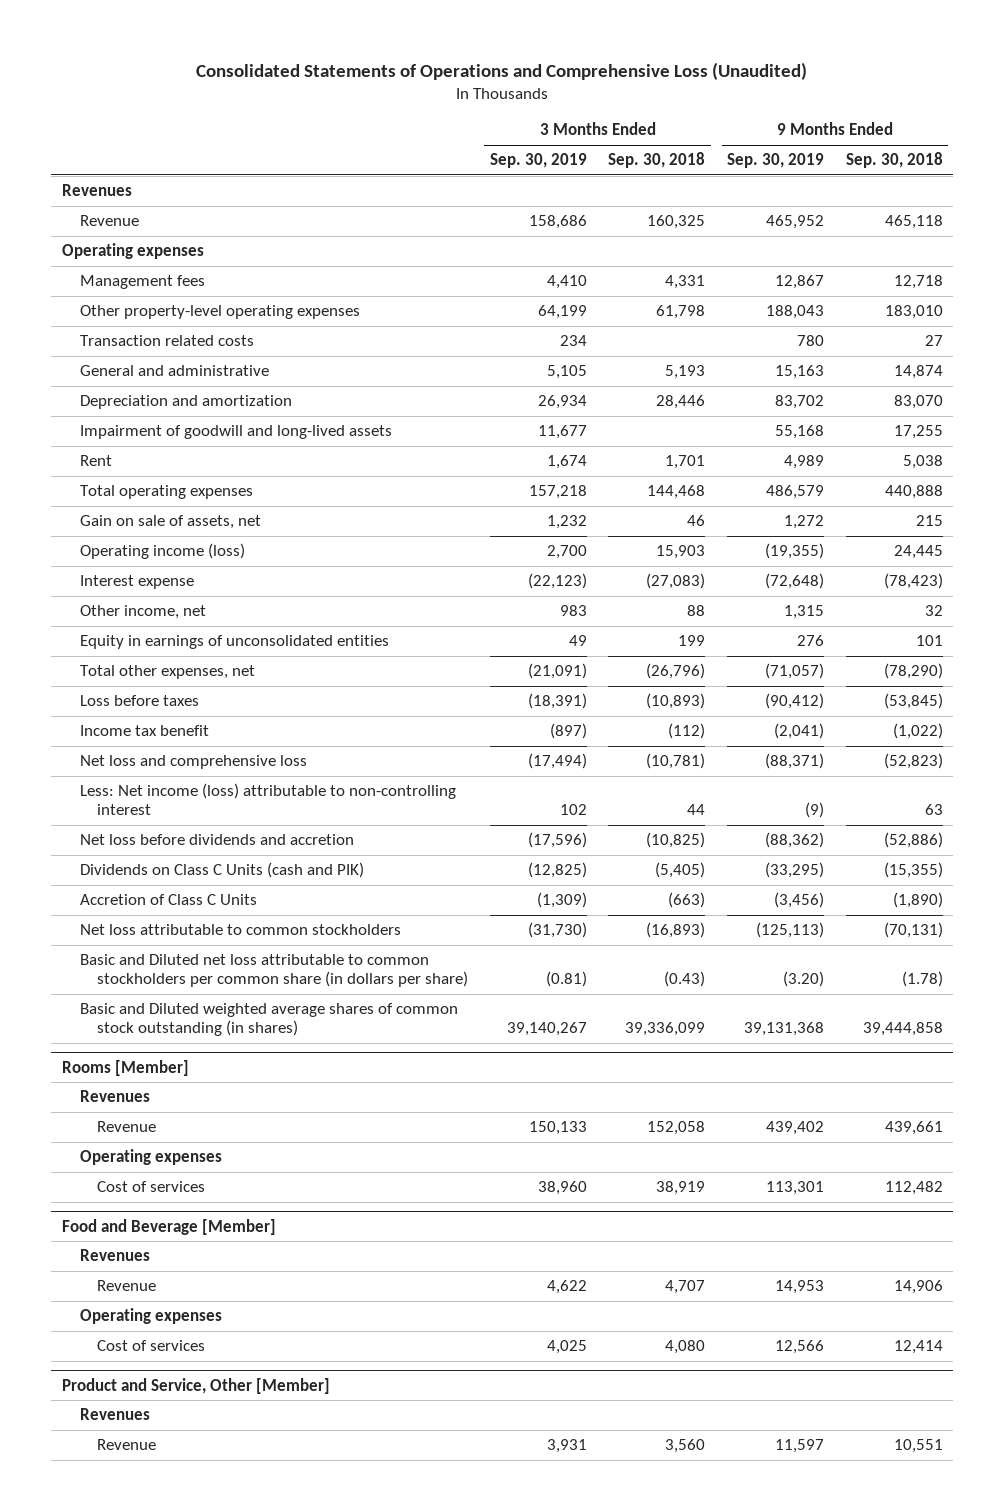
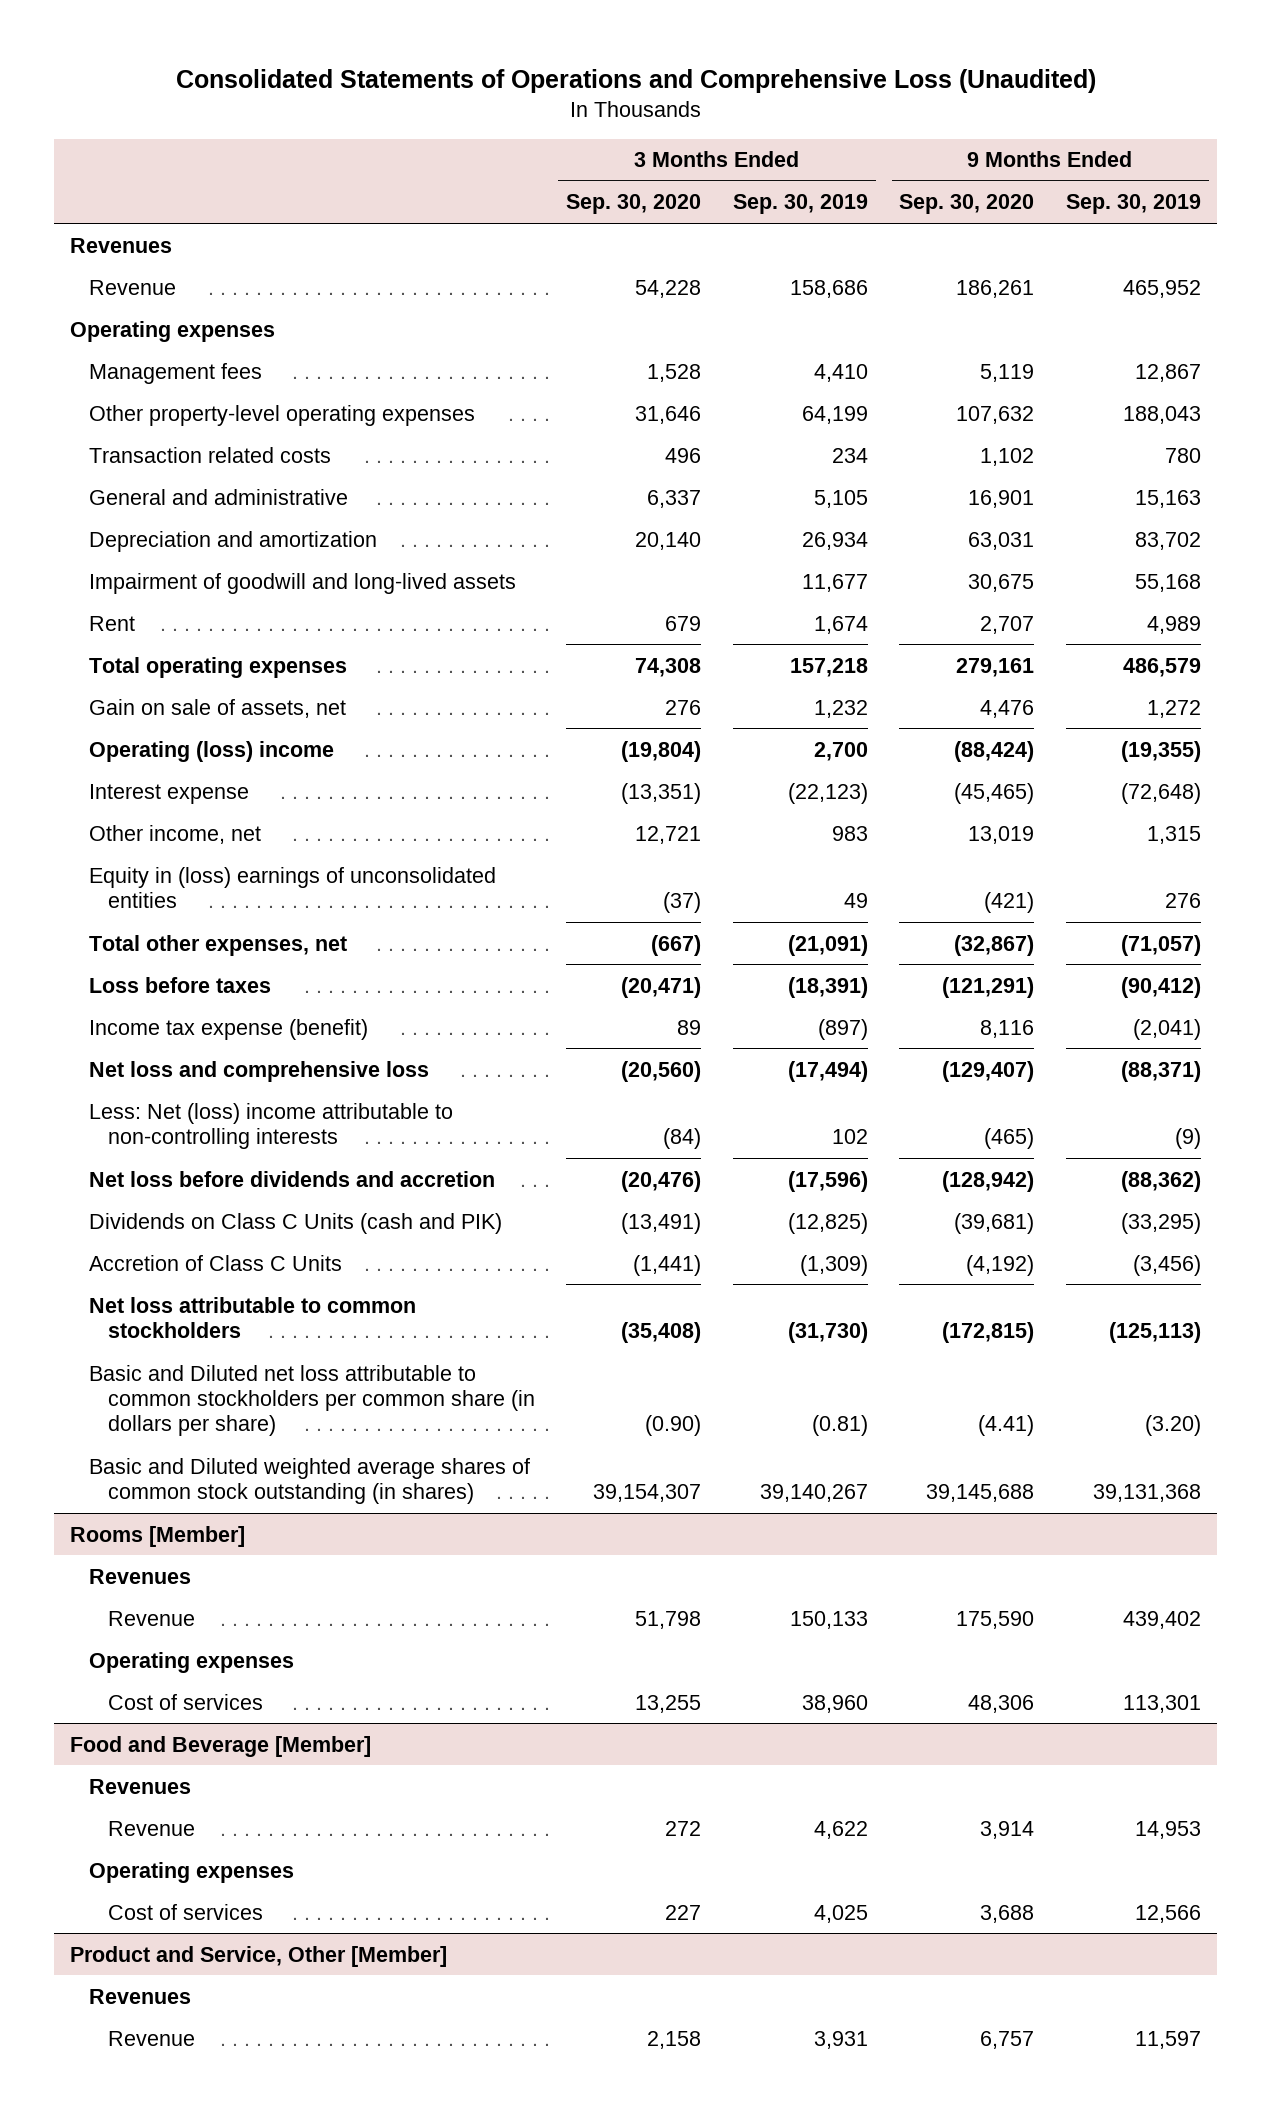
- | 3 Months Ended Sep. 30, 2019 | 3 Months Ended Sep. 30, 2018 | 9 Months Ended Sep. 30, 2019 | 9 Months Ended Sep. 30, 2018
+ | 3 Months Ended Sep. 30, 2020 | 3 Months Ended Sep. 30, 2019 | 9 Months Ended Sep. 30, 2020 | 9 Months Ended Sep. 30, 2019
- Operating income (loss) | 2,700 | 15,903 | (19,355) | 24,445
+ Operating (loss) income | (19,804) | 2,700 | (88,424) | (19,355)
- Equity in earnings of unconsolidated entities | 49 | 199 | 276 | 101
+ Equity in (loss) earnings of unconsolidated entities | (37) | 49 | (421) | 276
- Income tax benefit | (897) | (112) | (2,041) | (1,022)
+ Income tax expense (benefit) | 89 | (897) | 8,116 | (2,041)
- Less: Net income (loss) attributable to non-controlling interest | 102 | 44 | (9) | 63
+ Less: Net (loss) income attributable to non-controlling interests | (84) | 102 | (465) | (9)

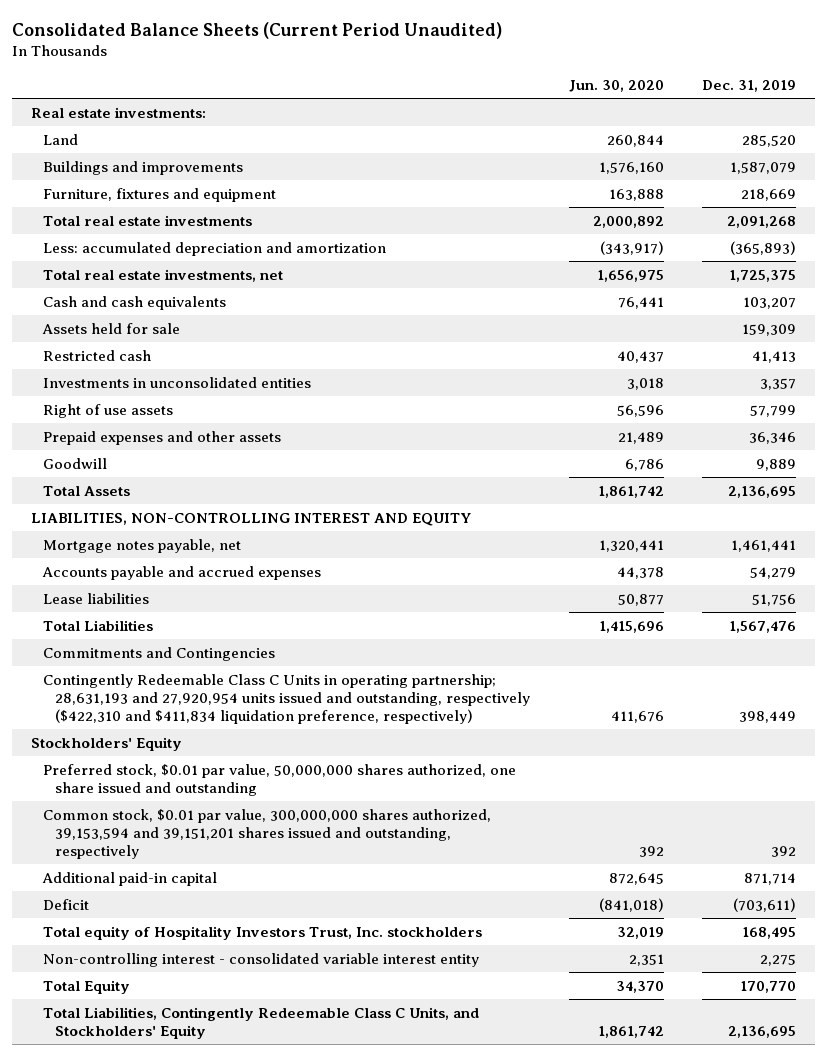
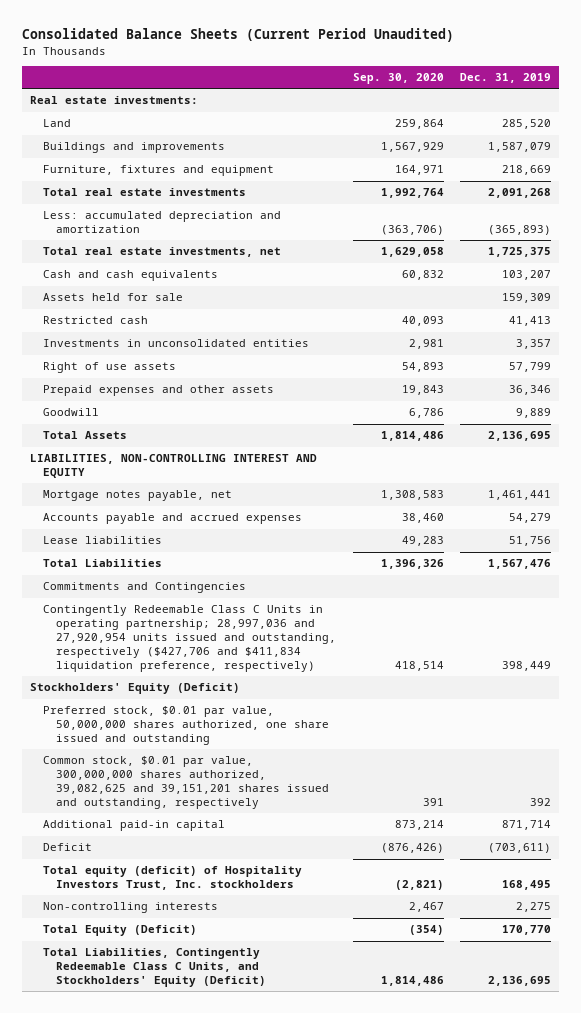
- | Jun. 30, 2020 | Dec. 31, 2019
+ | Sep. 30, 2020 | Dec. 31, 2019
- Contingently Redeemable Class C Units in operating partnership; 28,631,193 and 27,920,954 units issued and outstanding, respectively ($422,310 and $411,834 liquidation preference, respectively) | 411,676 | 398,449
- Stockholders' Equity
+ Contingently Redeemable Class C Units in operating partnership; 28,997,036 and 27,920,954 units issued and outstanding, respectively ($427,706 and $411,834 liquidation preference, respectively) | 418,514 | 398,449
+ Stockholders' Equity (Deficit)
- Common stock, $0.01 par value, 300,000,000 shares authorized, 39,153,594 and 39,151,201 shares issued and outstanding, respectively | 392 | 392
+ Common stock, $0.01 par value, 300,000,000 shares authorized, 39,082,625 and 39,151,201 shares issued and outstanding, respectively | 391 | 392
- Total equity of Hospitality Investors Trust, Inc. stockholders | 32,019 | 168,495
- Non-controlling interest - consolidated variable interest entity | 2,351 | 2,275
- Total Equity | 34,370 | 170,770
- Total Liabilities, Contingently Redeemable Class C Units, and Stockholders' Equity | 1,861,742 | 2,136,695
+ Total equity (deficit) of Hospitality Investors Trust, Inc. stockholders | (2,821) | 168,495
+ Non-controlling interests | 2,467 | 2,275
+ Total Equity (Deficit) | (354) | 170,770
+ Total Liabilities, Contingently Redeemable Class C Units, and Stockholders' Equity (Deficit) | 1,814,486 | 2,136,695

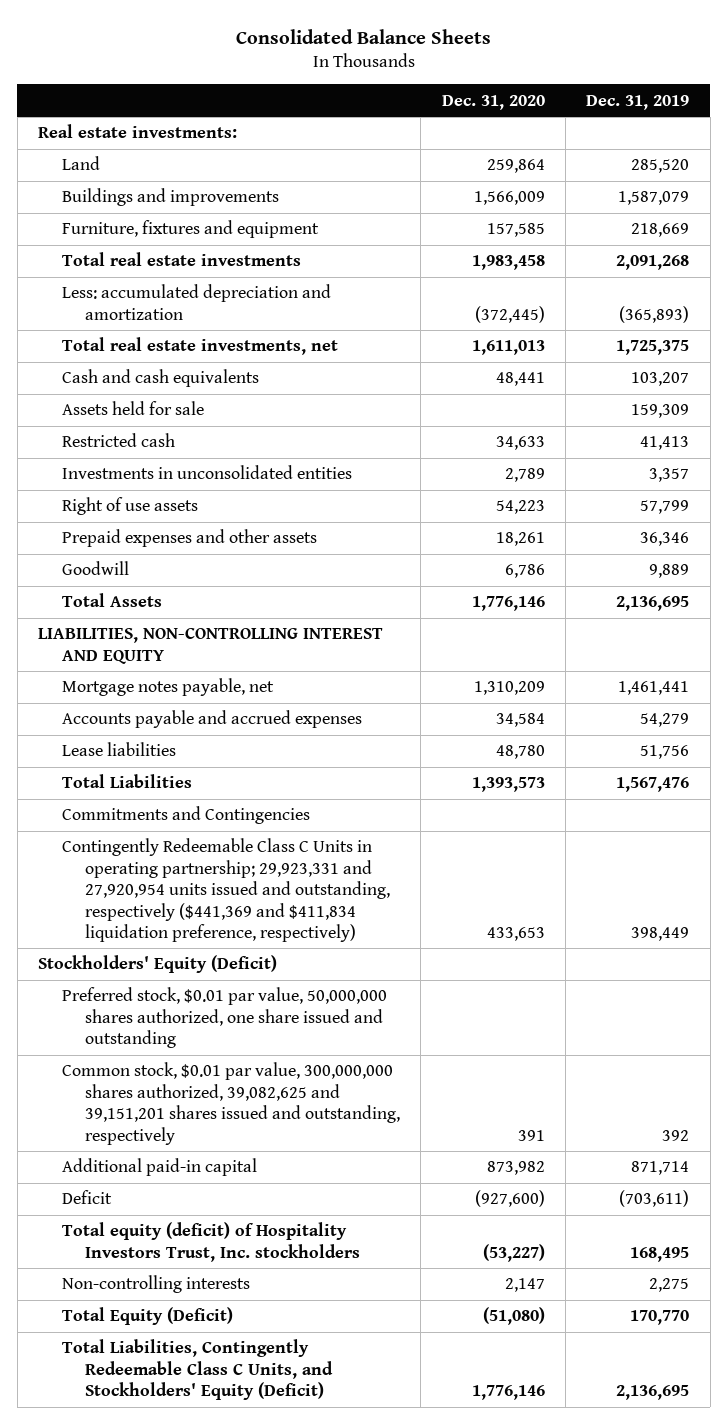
- Consolidated Balance Sheets (Current Period Unaudited)
+ Consolidated Balance Sheets
- | Sep. 30, 2020 | Dec. 31, 2019
+ | Dec. 31, 2020 | Dec. 31, 2019
- Contingently Redeemable Class C Units in operating partnership; 28,997,036 and 27,920,954 units issued and outstanding, respectively ($427,706 and $411,834 liquidation preference, respectively) | 418,514 | 398,449
+ Contingently Redeemable Class C Units in operating partnership; 29,923,331 and 27,920,954 units issued and outstanding, respectively ($441,369 and $411,834 liquidation preference, respectively) | 433,653 | 398,449

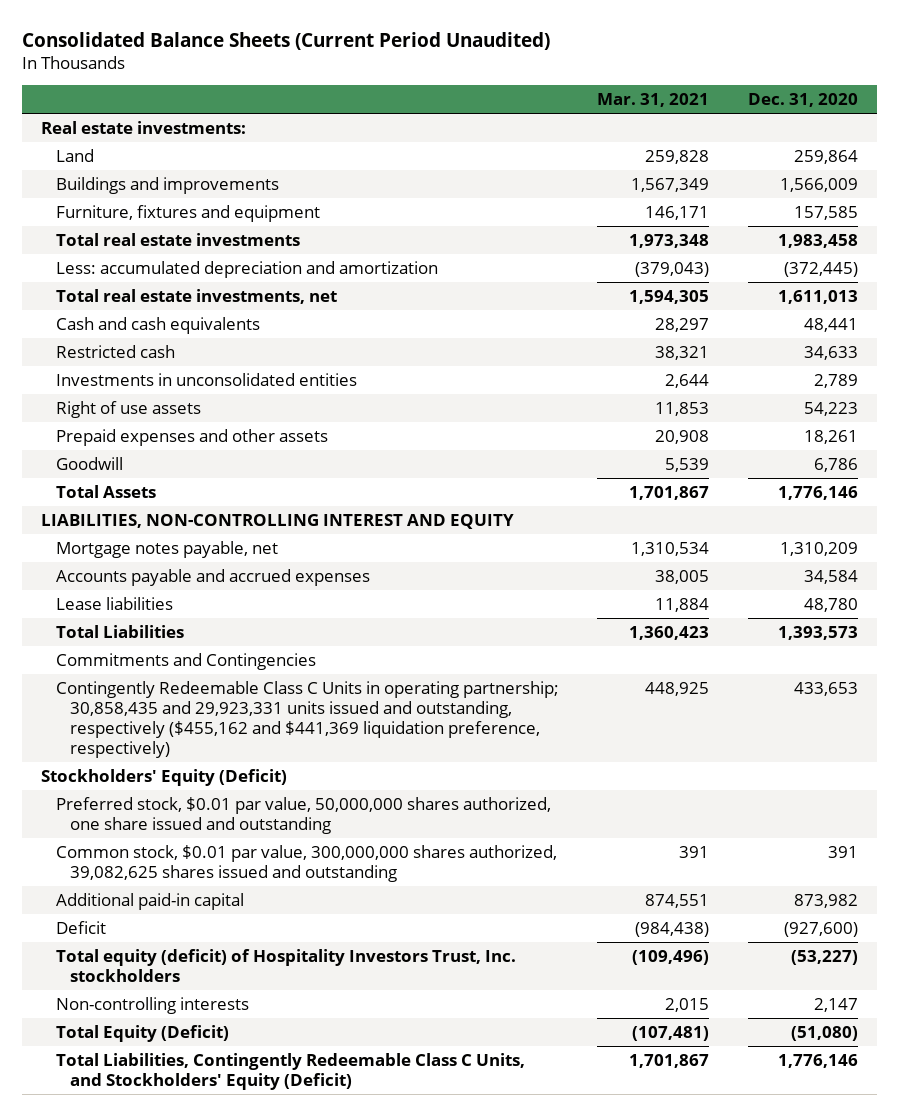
- Consolidated Balance Sheets
+ Consolidated Balance Sheets (Current Period Unaudited)
- | Dec. 31, 2020 | Dec. 31, 2019
+ | Mar. 31, 2021 | Dec. 31, 2020
- Assets held for sale | | 159,309
- Contingently Redeemable Class C Units in operating partnership; 29,923,331 and 27,920,954 units issued and outstanding, respectively ($441,369 and $411,834 liquidation preference, respectively) | 433,653 | 398,449
+ Contingently Redeemable Class C Units in operating partnership; 30,858,435 and 29,923,331 units issued and outstanding, respectively ($455,162 and $441,369 liquidation preference, respectively) | 448,925 | 433,653
- Common stock, $0.01 par value, 300,000,000 shares authorized, 39,082,625 and 39,151,201 shares issued and outstanding, respectively | 391 | 392
+ Common stock, $0.01 par value, 300,000,000 shares authorized, 39,082,625 shares issued and outstanding | 391 | 391

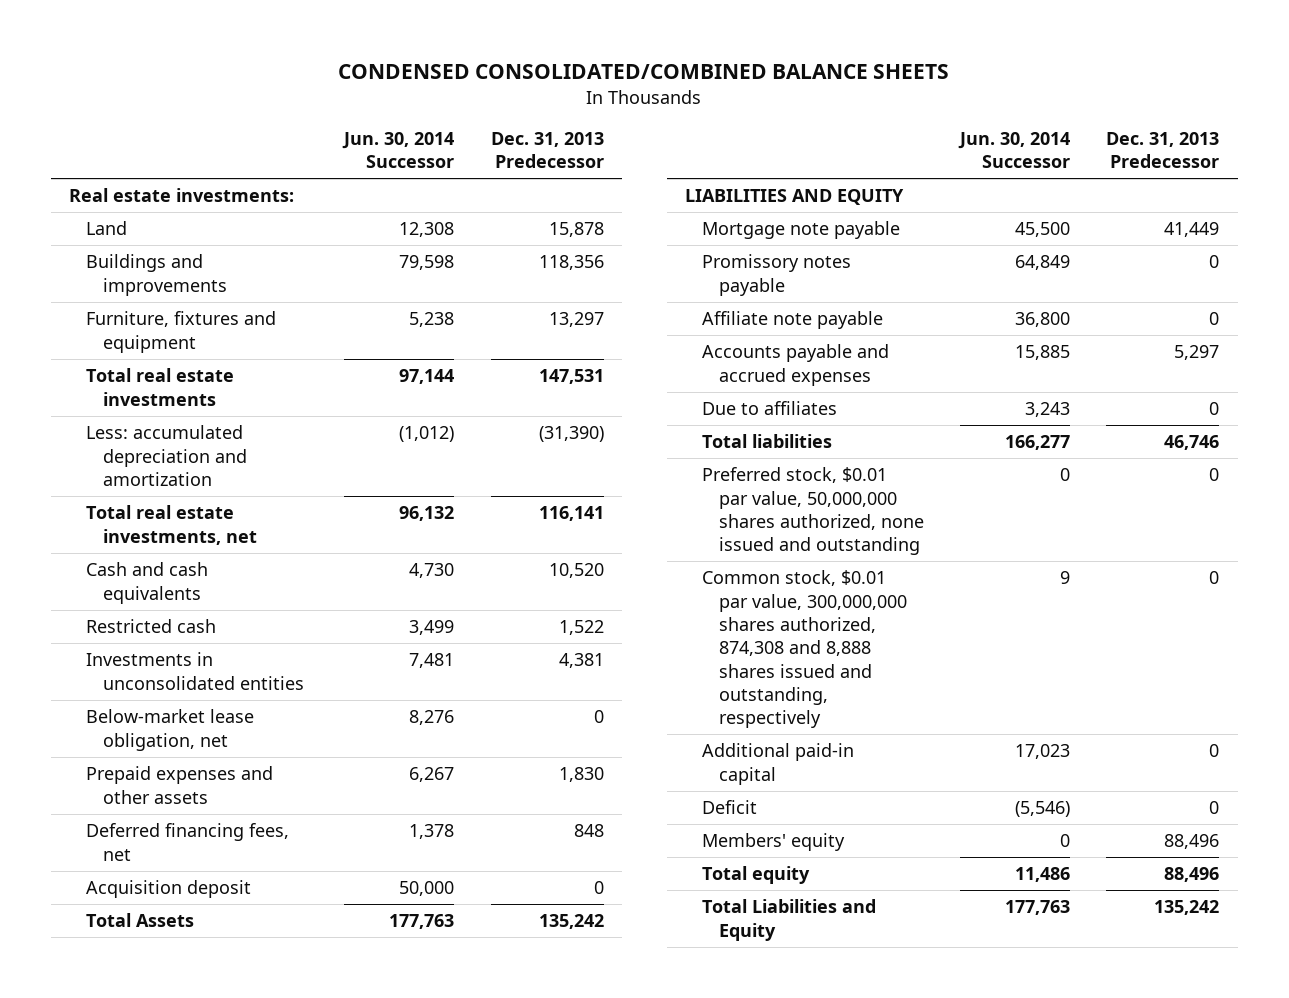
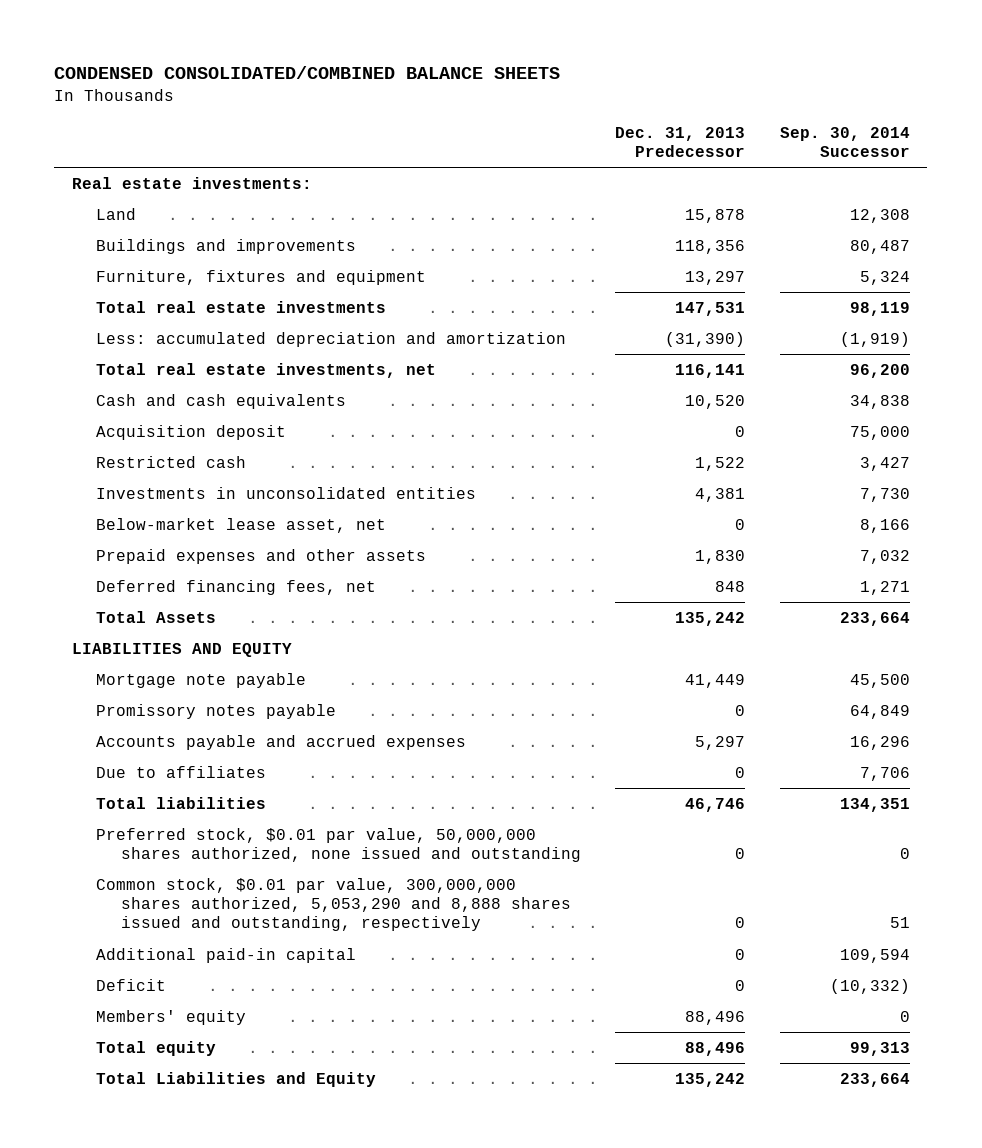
- | Jun. 30, 2014 Successor | Dec. 31, 2013 Predecessor
+ | Dec. 31, 2013 Predecessor | Sep. 30, 2014 Successor
moved up: Acquisition deposit | 0 | 75,000
- Below-market lease obligation, net | 8,276 | 0
+ Below-market lease asset, net | 0 | 8,166
- Affiliate note payable | 36,800 | 0
- Common stock, $0.01 par value, 300,000,000 shares authorized, 874,308 and 8,888 shares issued and outstanding, respectively | 9 | 0
+ Common stock, $0.01 par value, 300,000,000 shares authorized, 5,053,290 and 8,888 shares issued and outstanding, respectively | 0 | 51

